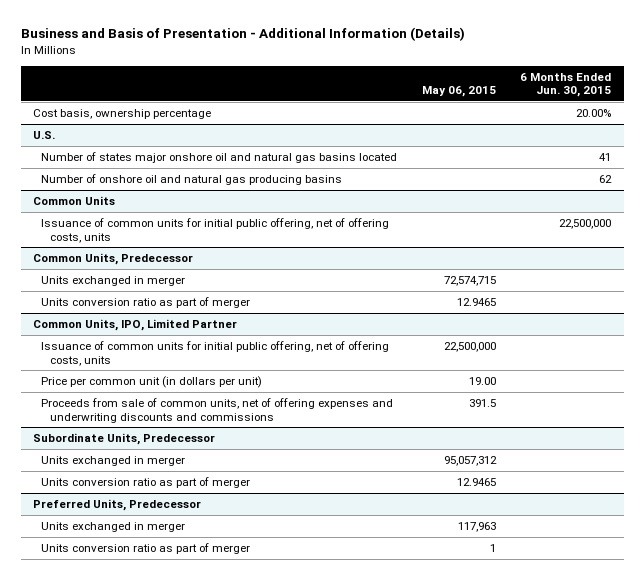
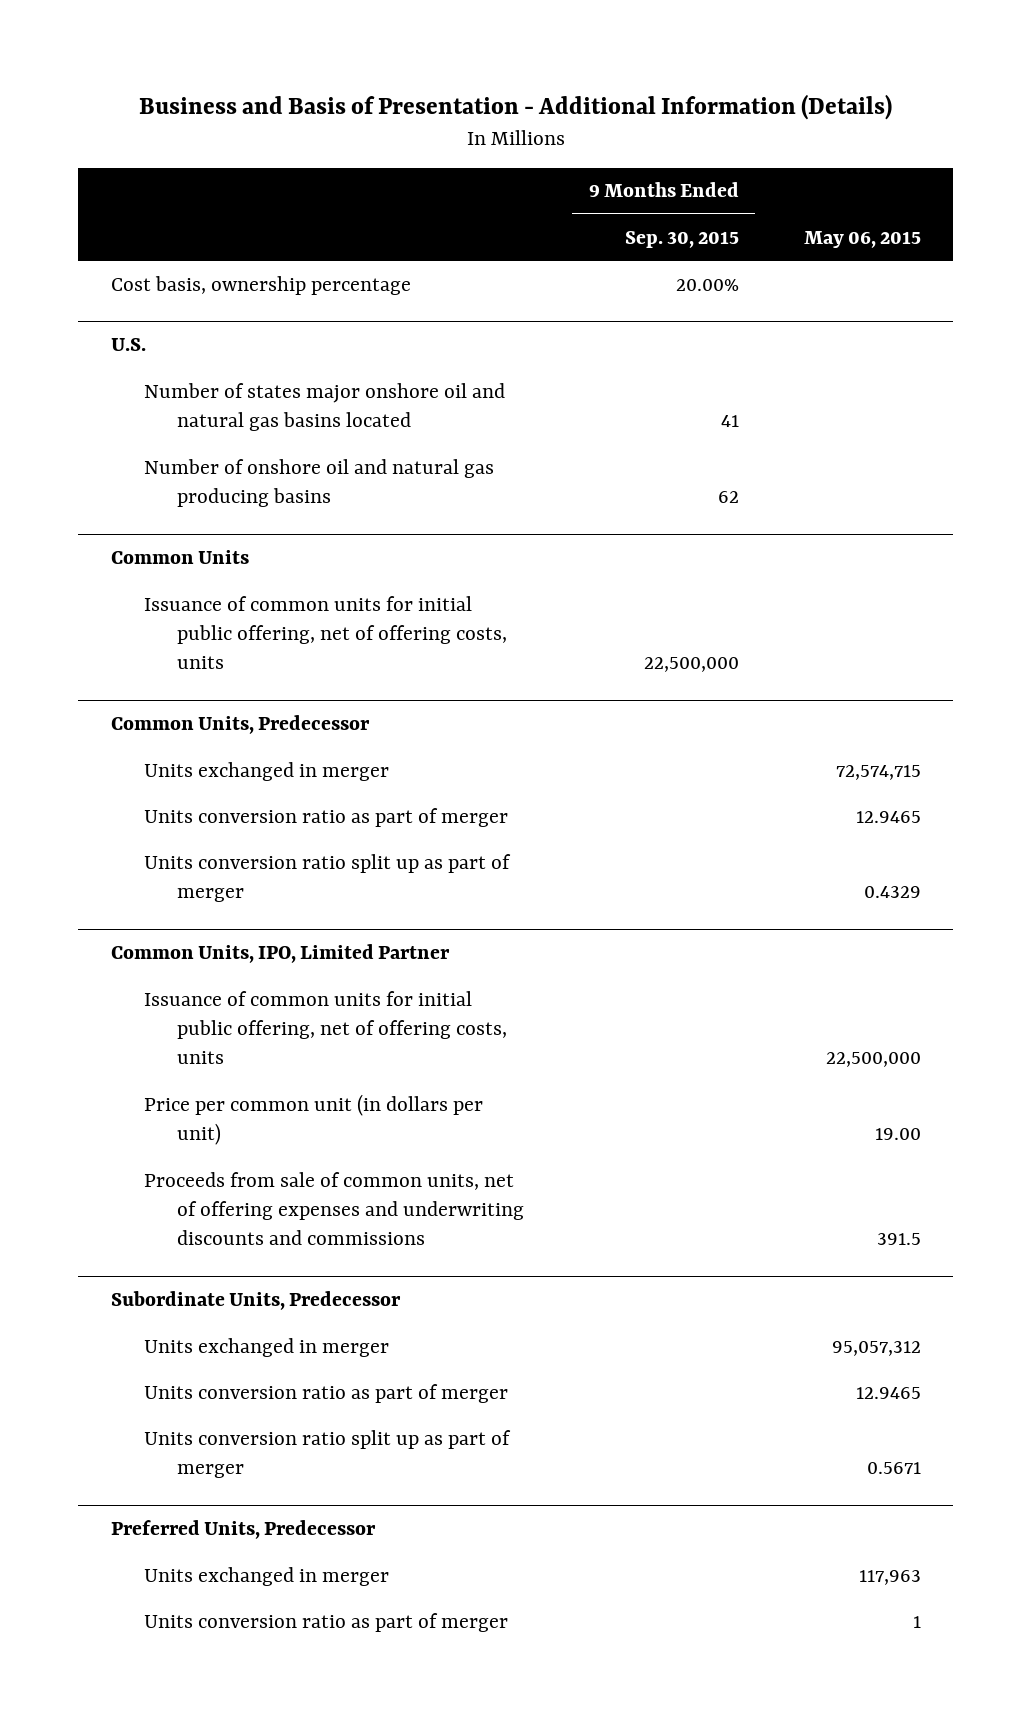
- | May 06, 2015 | 6 Months Ended Jun. 30, 2015
+ | 9 Months Ended Sep. 30, 2015 | May 06, 2015
@ Common Units, Predecessor
+ Units conversion ratio split up as part of merger | | 0.4329
@ Subordinate Units, Predecessor
+ Units conversion ratio split up as part of merger | | 0.5671

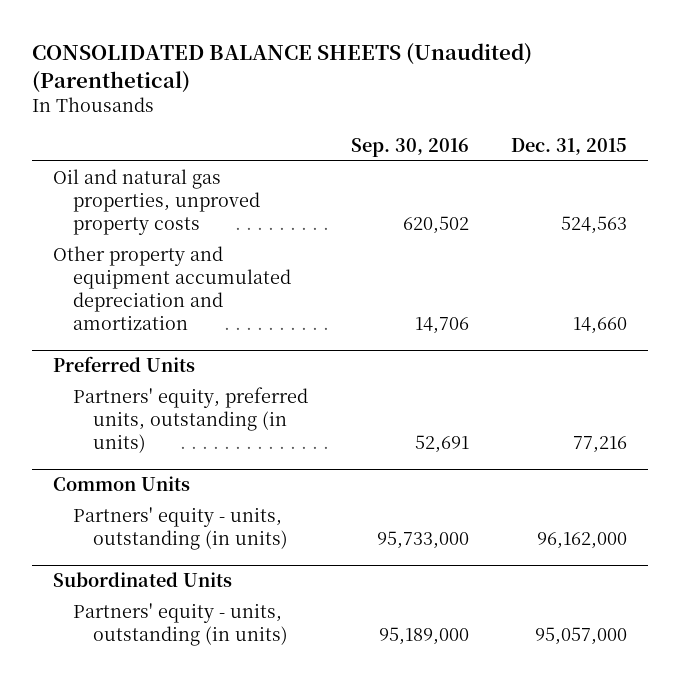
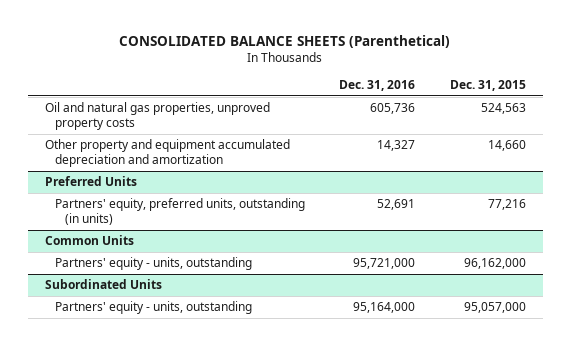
- CONSOLIDATED BALANCE SHEETS (Unaudited) (Parenthetical)
+ CONSOLIDATED BALANCE SHEETS (Parenthetical)
- | Sep. 30, 2016 | Dec. 31, 2015
+ | Dec. 31, 2016 | Dec. 31, 2015
@ Common Units
- Partners' equity - units, outstanding (in units) | 95,733,000 | 96,162,000
+ Partners' equity - units, outstanding | 95,721,000 | 96,162,000
@ Subordinated Units
- Partners' equity - units, outstanding (in units) | 95,189,000 | 95,057,000
+ Partners' equity - units, outstanding | 95,164,000 | 95,057,000

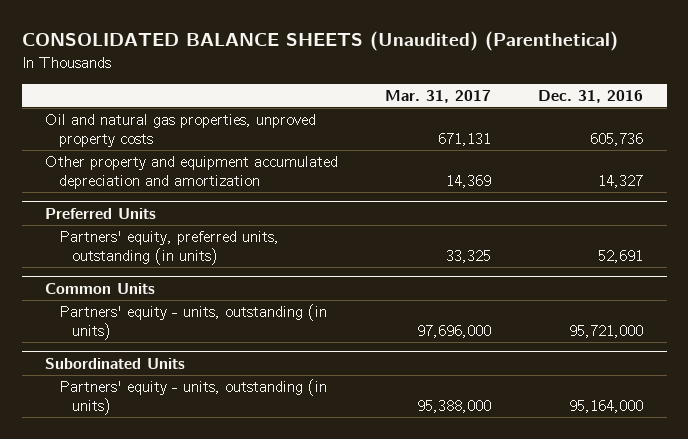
- CONSOLIDATED BALANCE SHEETS (Parenthetical)
+ CONSOLIDATED BALANCE SHEETS (Unaudited) (Parenthetical)
- | Dec. 31, 2016 | Dec. 31, 2015
+ | Mar. 31, 2017 | Dec. 31, 2016
@ Common Units
- Partners' equity - units, outstanding | 95,721,000 | 96,162,000
+ Partners' equity - units, outstanding (in units) | 97,696,000 | 95,721,000
@ Subordinated Units
- Partners' equity - units, outstanding | 95,164,000 | 95,057,000
+ Partners' equity - units, outstanding (in units) | 95,388,000 | 95,164,000

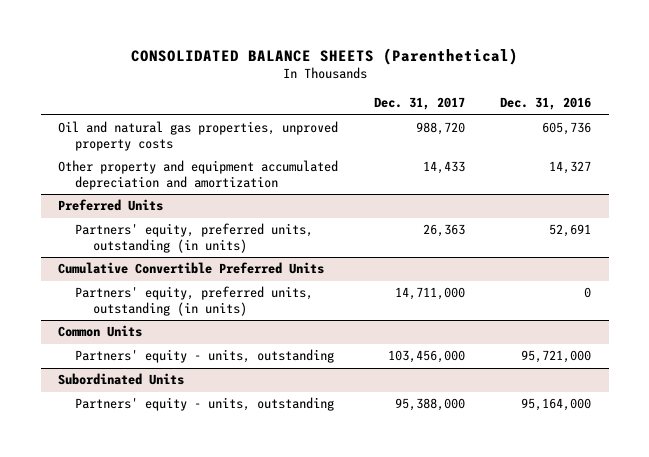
- CONSOLIDATED BALANCE SHEETS (Unaudited) (Parenthetical)
+ CONSOLIDATED BALANCE SHEETS (Parenthetical)
- | Mar. 31, 2017 | Dec. 31, 2016
+ | Dec. 31, 2017 | Dec. 31, 2016
+ Cumulative Convertible Preferred Units
+ Partners' equity, preferred units, outstanding (in units) | 14,711,000 | 0
@ Common Units
- Partners' equity - units, outstanding (in units) | 97,696,000 | 95,721,000
+ Partners' equity - units, outstanding | 103,456,000 | 95,721,000
@ Subordinated Units
- Partners' equity - units, outstanding (in units) | 95,388,000 | 95,164,000
+ Partners' equity - units, outstanding | 95,388,000 | 95,164,000

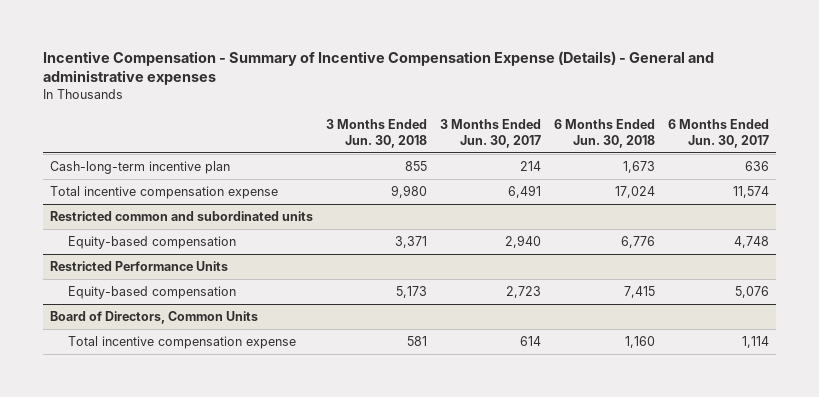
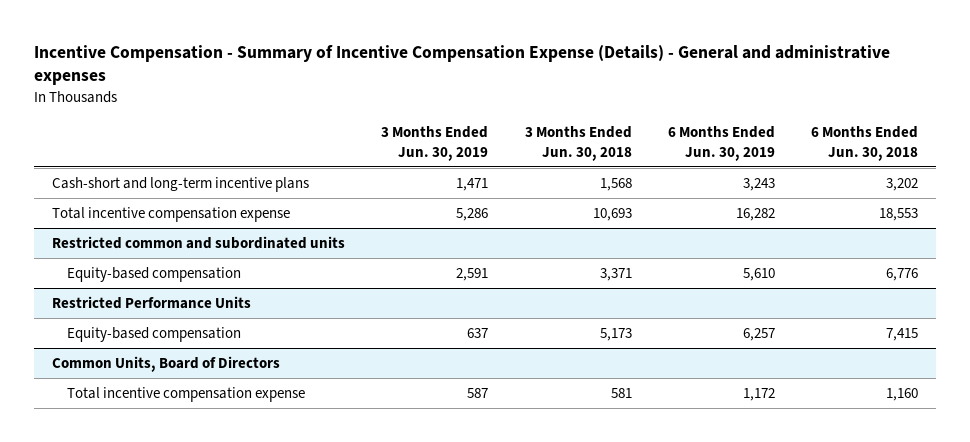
- | 3 Months Ended Jun. 30, 2018 | 3 Months Ended Jun. 30, 2017 | 6 Months Ended Jun. 30, 2018 | 6 Months Ended Jun. 30, 2017
+ | 3 Months Ended Jun. 30, 2019 | 3 Months Ended Jun. 30, 2018 | 6 Months Ended Jun. 30, 2019 | 6 Months Ended Jun. 30, 2018
- Cash-long-term incentive plan | 855 | 214 | 1,673 | 636
- Total incentive compensation expense | 9,980 | 6,491 | 17,024 | 11,574
+ Cash-short and long-term incentive plans | 1,471 | 1,568 | 3,243 | 3,202
+ Total incentive compensation expense | 5,286 | 10,693 | 16,282 | 18,553
- Board of Directors, Common Units
+ Common Units, Board of Directors

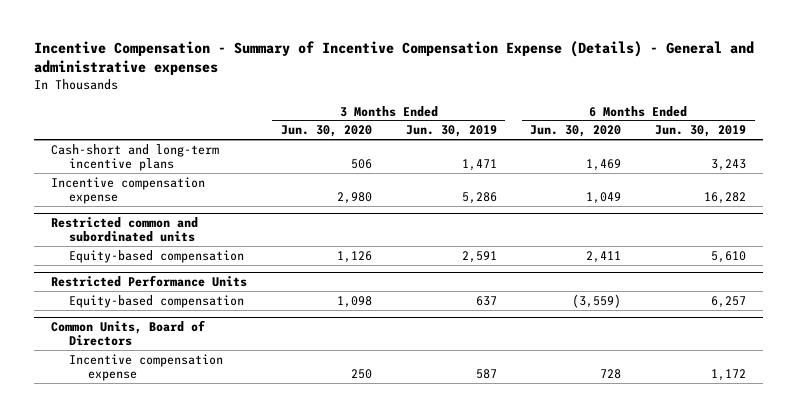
- | 3 Months Ended Jun. 30, 2019 | 3 Months Ended Jun. 30, 2018 | 6 Months Ended Jun. 30, 2019 | 6 Months Ended Jun. 30, 2018
+ | 3 Months Ended Jun. 30, 2020 | 3 Months Ended Jun. 30, 2019 | 6 Months Ended Jun. 30, 2020 | 6 Months Ended Jun. 30, 2019
- Total incentive compensation expense | 5,286 | 10,693 | 16,282 | 18,553
+ Incentive compensation expense | 2,980 | 5,286 | 1,049 | 16,282
@ Common Units, Board of Directors
- Total incentive compensation expense | 587 | 581 | 1,172 | 1,160
+ Incentive compensation expense | 250 | 587 | 728 | 1,172

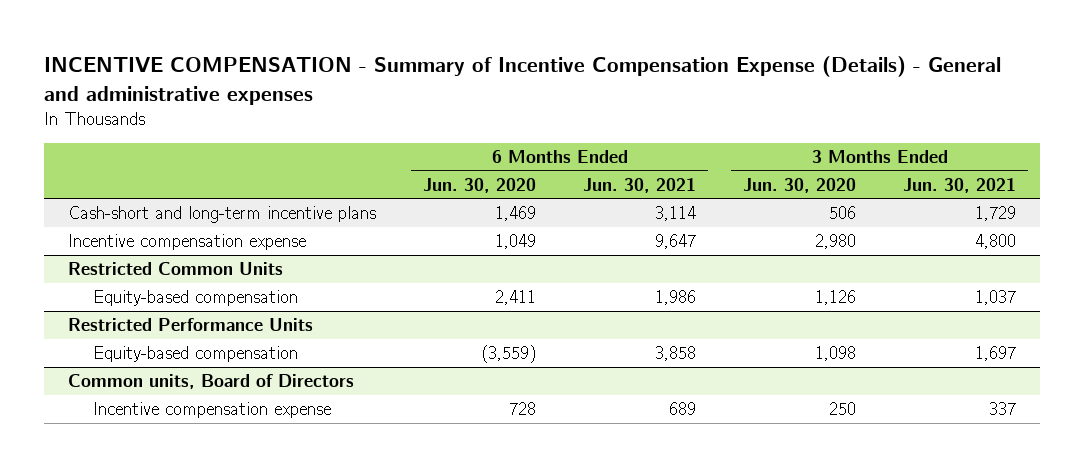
- Incentive Compensation - Summary of Incentive Compensation Expense (Details) - General and administrative expenses
+ INCENTIVE COMPENSATION - Summary of Incentive Compensation Expense (Details) - General and administrative expenses
- | 3 Months Ended Jun. 30, 2020 | 3 Months Ended Jun. 30, 2019 | 6 Months Ended Jun. 30, 2020 | 6 Months Ended Jun. 30, 2019
+ | 6 Months Ended Jun. 30, 2020 | 6 Months Ended Jun. 30, 2021 | 3 Months Ended Jun. 30, 2020 | 3 Months Ended Jun. 30, 2021
- Restricted common and subordinated units
+ Restricted Common Units
- Common Units, Board of Directors
+ Common units, Board of Directors

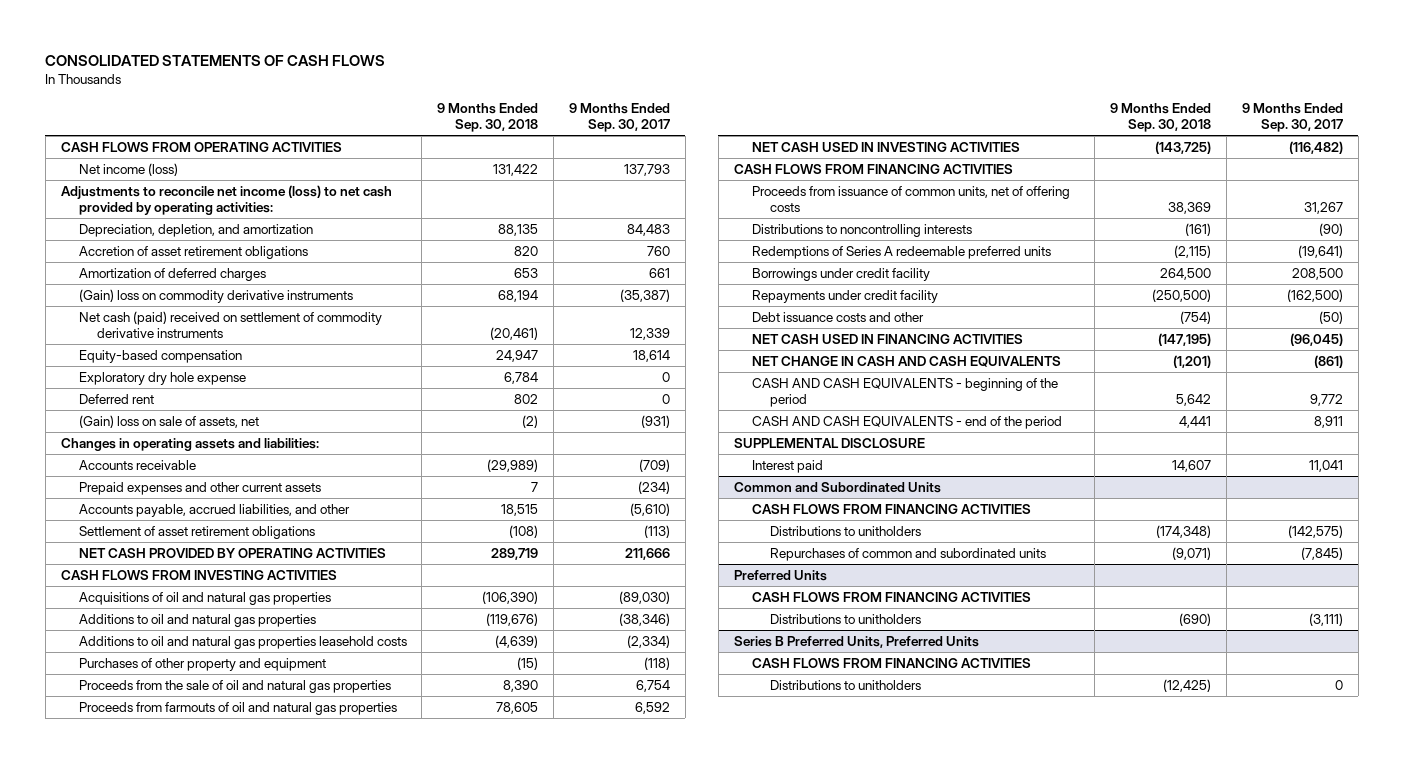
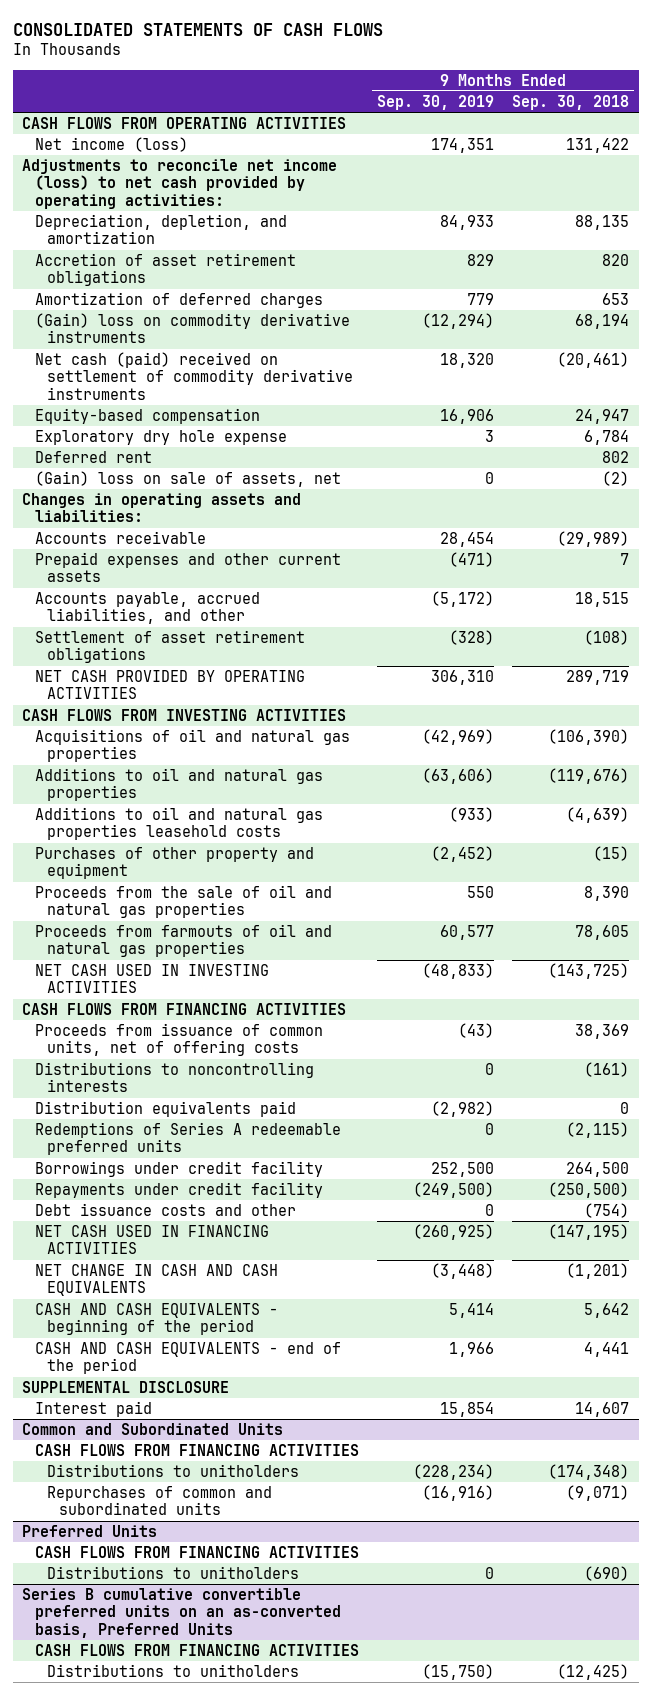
- | 9 Months Ended Sep. 30, 2018 | 9 Months Ended Sep. 30, 2017
+ | 9 Months Ended Sep. 30, 2019 | 9 Months Ended Sep. 30, 2018
+ Distribution equivalents paid | (2,982) | 0
- Series B Preferred Units, Preferred Units
+ Series B cumulative convertible preferred units on an as-converted basis, Preferred Units

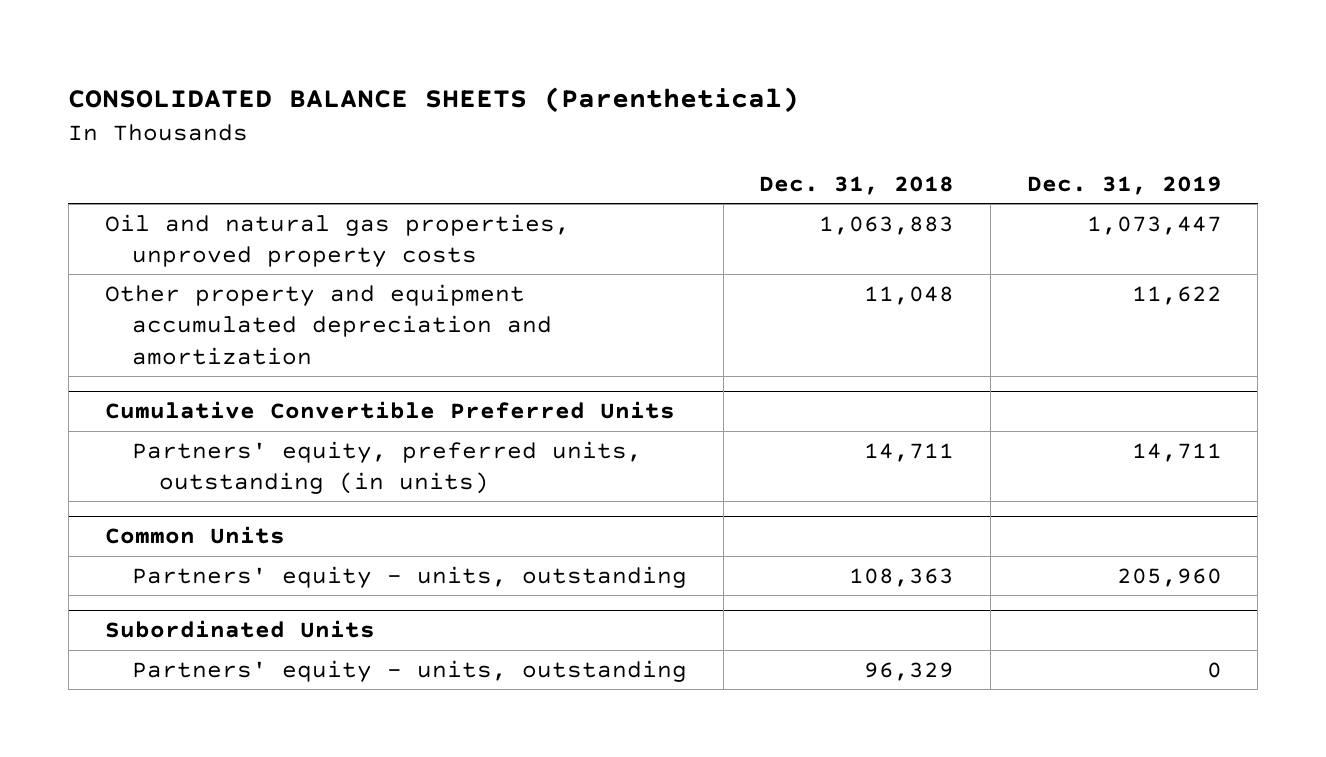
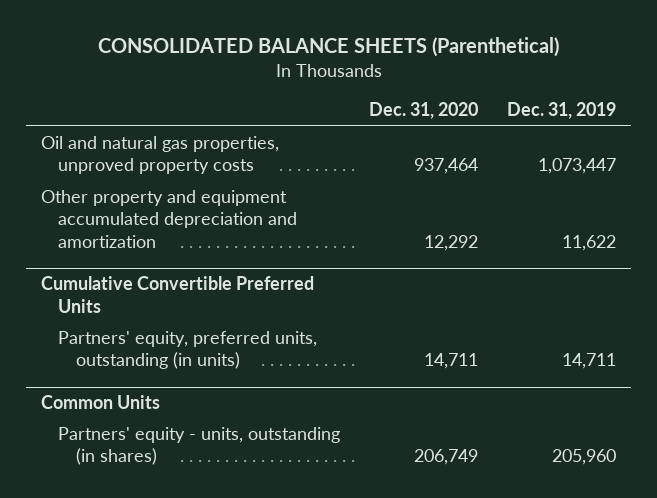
- | Dec. 31, 2018 | Dec. 31, 2019
+ | Dec. 31, 2020 | Dec. 31, 2019
@ Common Units
- Partners' equity - units, outstanding | 108,363 | 205,960
- Subordinated Units
- Partners' equity - units, outstanding | 96,329 | 0
@ Common Units
+ Partners' equity - units, outstanding (in shares) | 206,749 | 205,960

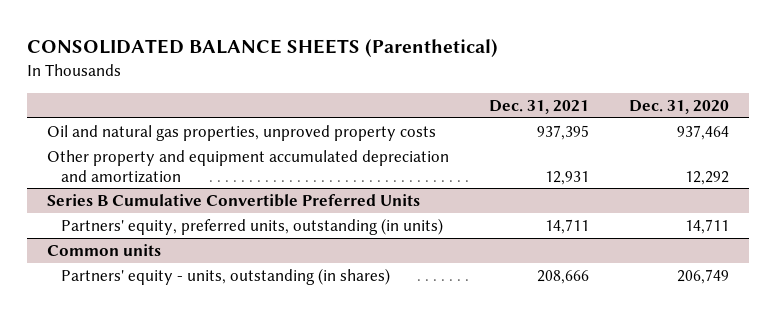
- | Dec. 31, 2020 | Dec. 31, 2019
+ | Dec. 31, 2021 | Dec. 31, 2020
- Cumulative Convertible Preferred Units
+ Series B Cumulative Convertible Preferred Units
- Common Units
+ Common units

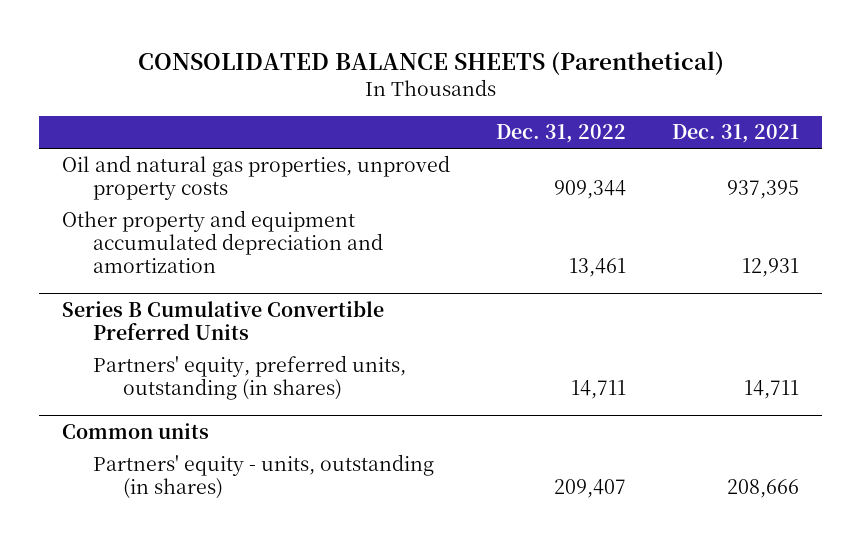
- | Dec. 31, 2021 | Dec. 31, 2020
+ | Dec. 31, 2022 | Dec. 31, 2021
@ Series B Cumulative Convertible Preferred Units
- Partners' equity, preferred units, outstanding (in units) | 14,711 | 14,711
+ Partners' equity, preferred units, outstanding (in shares) | 14,711 | 14,711

